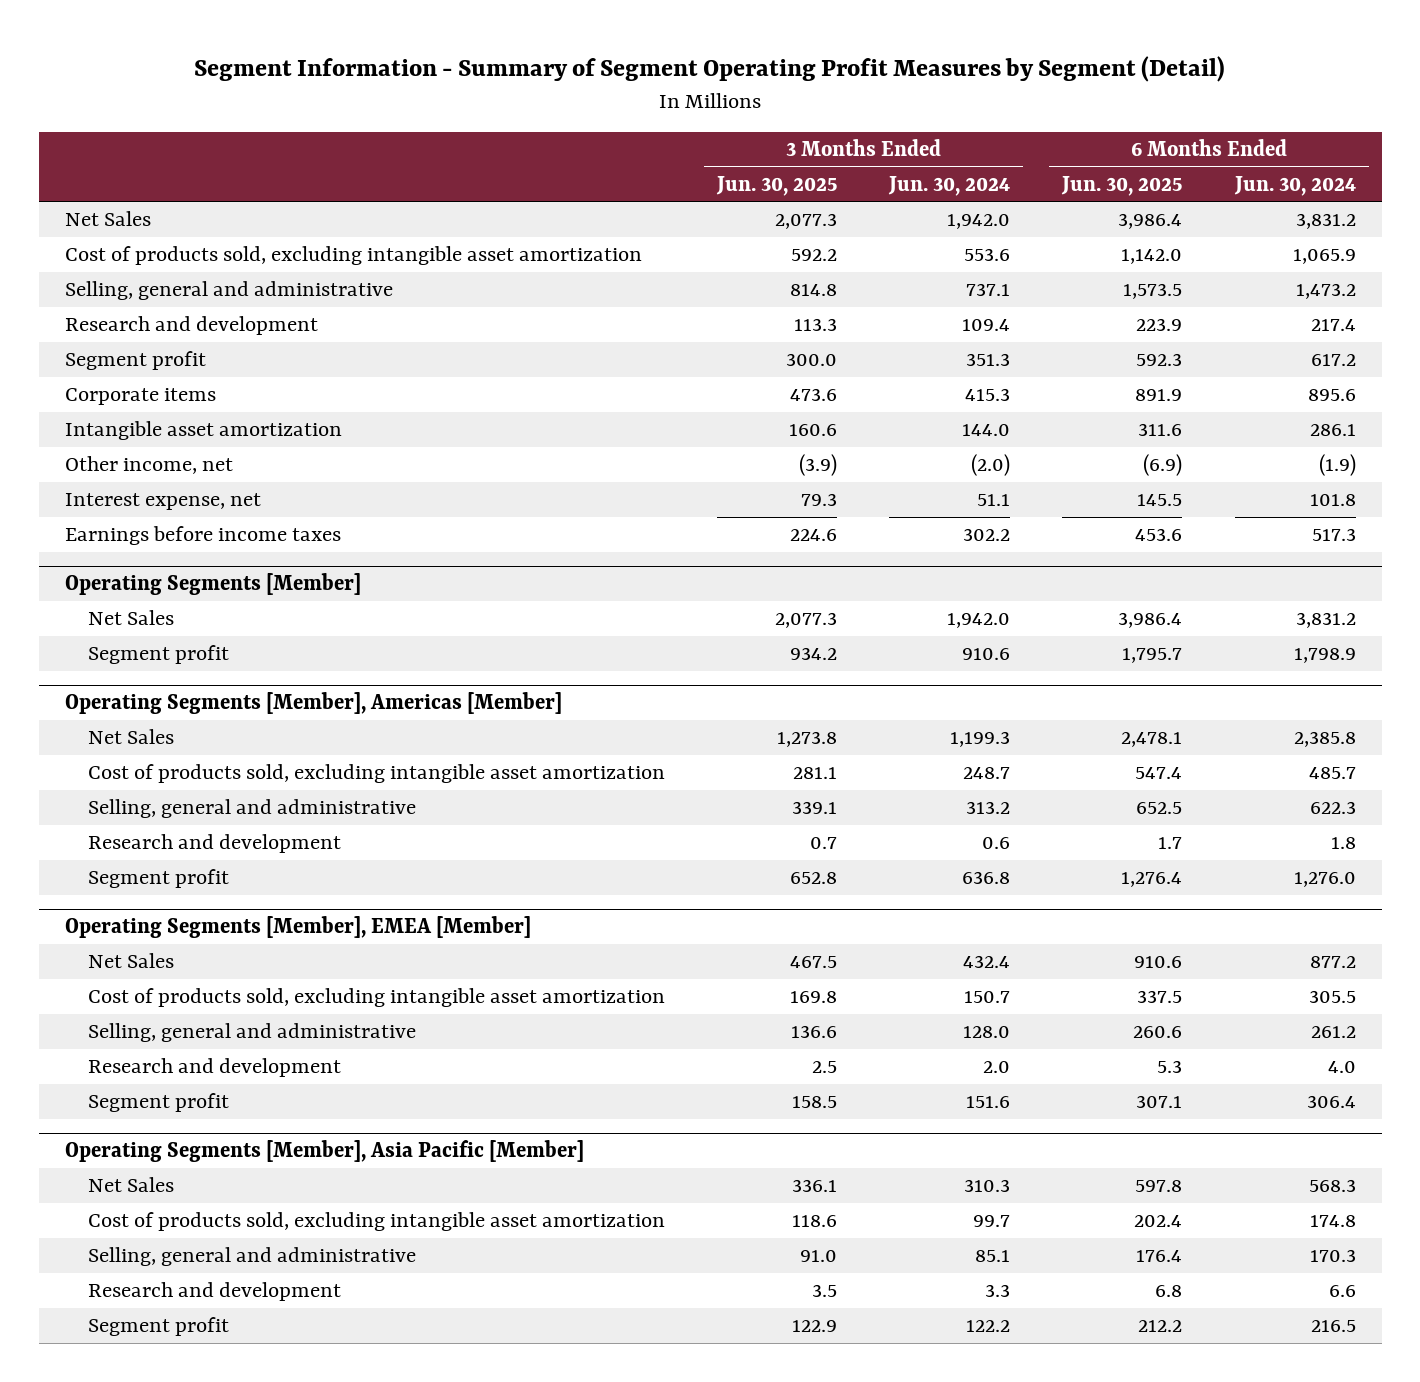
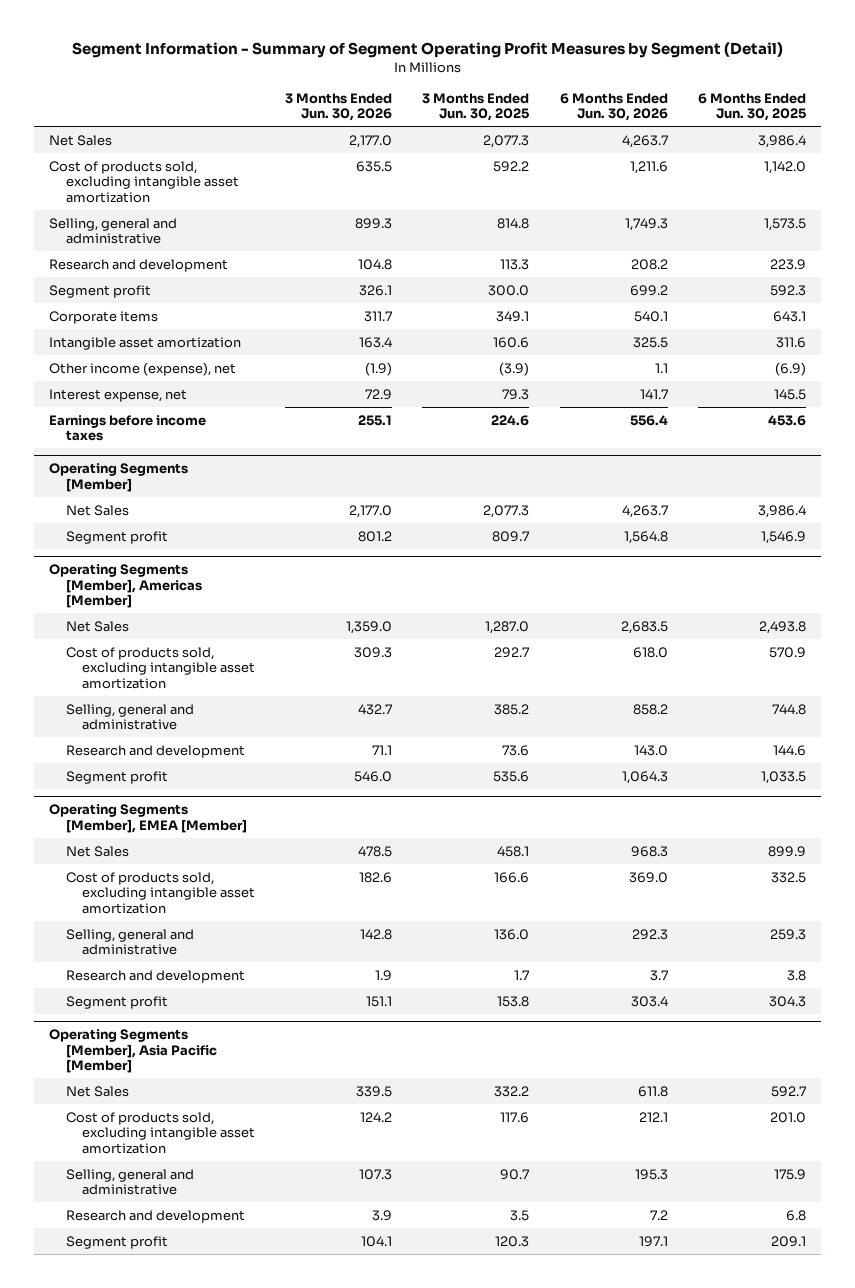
- | 3 Months Ended Jun. 30, 2025 | 3 Months Ended Jun. 30, 2024 | 6 Months Ended Jun. 30, 2025 | 6 Months Ended Jun. 30, 2024
+ | 3 Months Ended Jun. 30, 2026 | 3 Months Ended Jun. 30, 2025 | 6 Months Ended Jun. 30, 2026 | 6 Months Ended Jun. 30, 2025
- Corporate items | 473.6 | 415.3 | 891.9 | 895.6
+ Corporate items | 311.7 | 349.1 | 540.1 | 643.1
- Other income, net | (3.9) | (2.0) | (6.9) | (1.9)
+ Other income (expense), net | (1.9) | (3.9) | 1.1 | (6.9)
@ Operating Segments [Member]
- Segment profit | 934.2 | 910.6 | 1,795.7 | 1,798.9
+ Segment profit | 801.2 | 809.7 | 1,564.8 | 1,546.9
@ Operating Segments [Member], Americas [Member]
- Net Sales | 1,273.8 | 1,199.3 | 2,478.1 | 2,385.8
- Cost of products sold, excluding intangible asset amortization | 281.1 | 248.7 | 547.4 | 485.7
- Selling, general and administrative | 339.1 | 313.2 | 652.5 | 622.3
- Research and development | 0.7 | 0.6 | 1.7 | 1.8
- Segment profit | 652.8 | 636.8 | 1,276.4 | 1,276.0
+ Net Sales | 1,359.0 | 1,287.0 | 2,683.5 | 2,493.8
+ Cost of products sold, excluding intangible asset amortization | 309.3 | 292.7 | 618.0 | 570.9
+ Selling, general and administrative | 432.7 | 385.2 | 858.2 | 744.8
+ Research and development | 71.1 | 73.6 | 143.0 | 144.6
+ Segment profit | 546.0 | 535.6 | 1,064.3 | 1,033.5
@ Operating Segments [Member], EMEA [Member]
- Net Sales | 467.5 | 432.4 | 910.6 | 877.2
- Cost of products sold, excluding intangible asset amortization | 169.8 | 150.7 | 337.5 | 305.5
- Selling, general and administrative | 136.6 | 128.0 | 260.6 | 261.2
- Research and development | 2.5 | 2.0 | 5.3 | 4.0
- Segment profit | 158.5 | 151.6 | 307.1 | 306.4
+ Net Sales | 478.5 | 458.1 | 968.3 | 899.9
+ Cost of products sold, excluding intangible asset amortization | 182.6 | 166.6 | 369.0 | 332.5
+ Selling, general and administrative | 142.8 | 136.0 | 292.3 | 259.3
+ Research and development | 1.9 | 1.7 | 3.7 | 3.8
+ Segment profit | 151.1 | 153.8 | 303.4 | 304.3
@ Operating Segments [Member], Asia Pacific [Member]
- Net Sales | 336.1 | 310.3 | 597.8 | 568.3
- Cost of products sold, excluding intangible asset amortization | 118.6 | 99.7 | 202.4 | 174.8
- Selling, general and administrative | 91.0 | 85.1 | 176.4 | 170.3
+ Net Sales | 339.5 | 332.2 | 611.8 | 592.7
+ Cost of products sold, excluding intangible asset amortization | 124.2 | 117.6 | 212.1 | 201.0
+ Selling, general and administrative | 107.3 | 90.7 | 195.3 | 175.9
- Segment profit | 122.9 | 122.2 | 212.2 | 216.5
+ Segment profit | 104.1 | 120.3 | 197.1 | 209.1

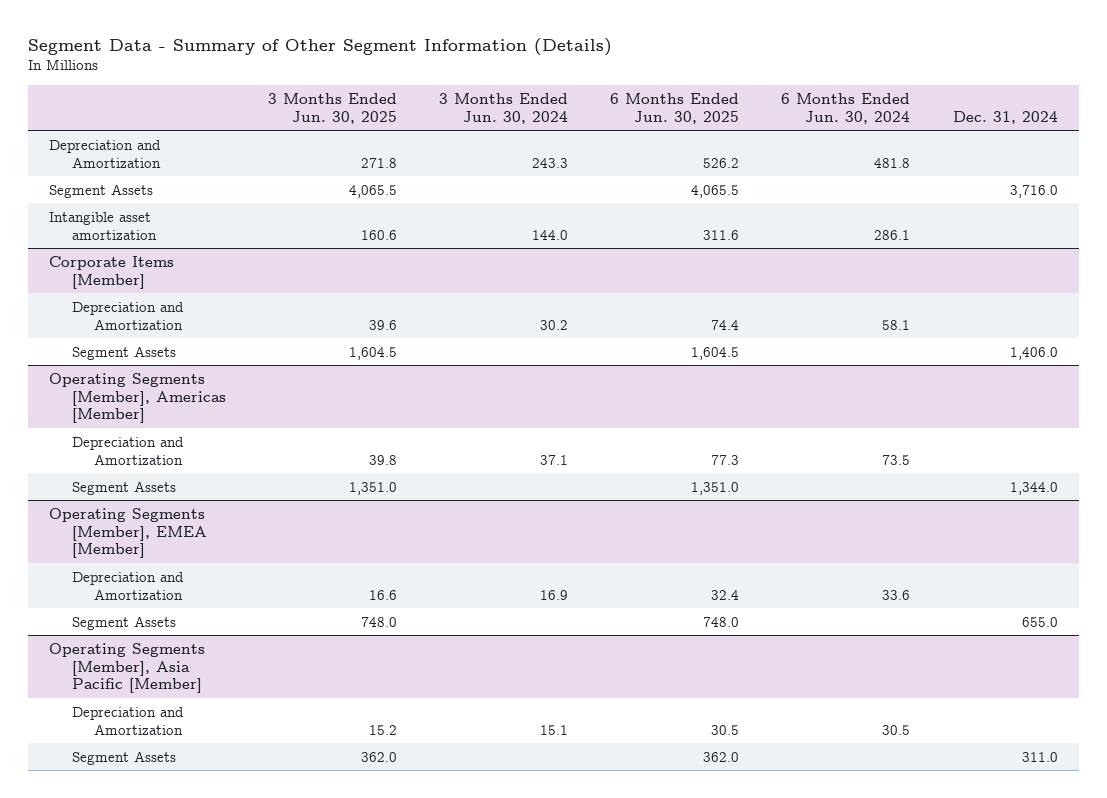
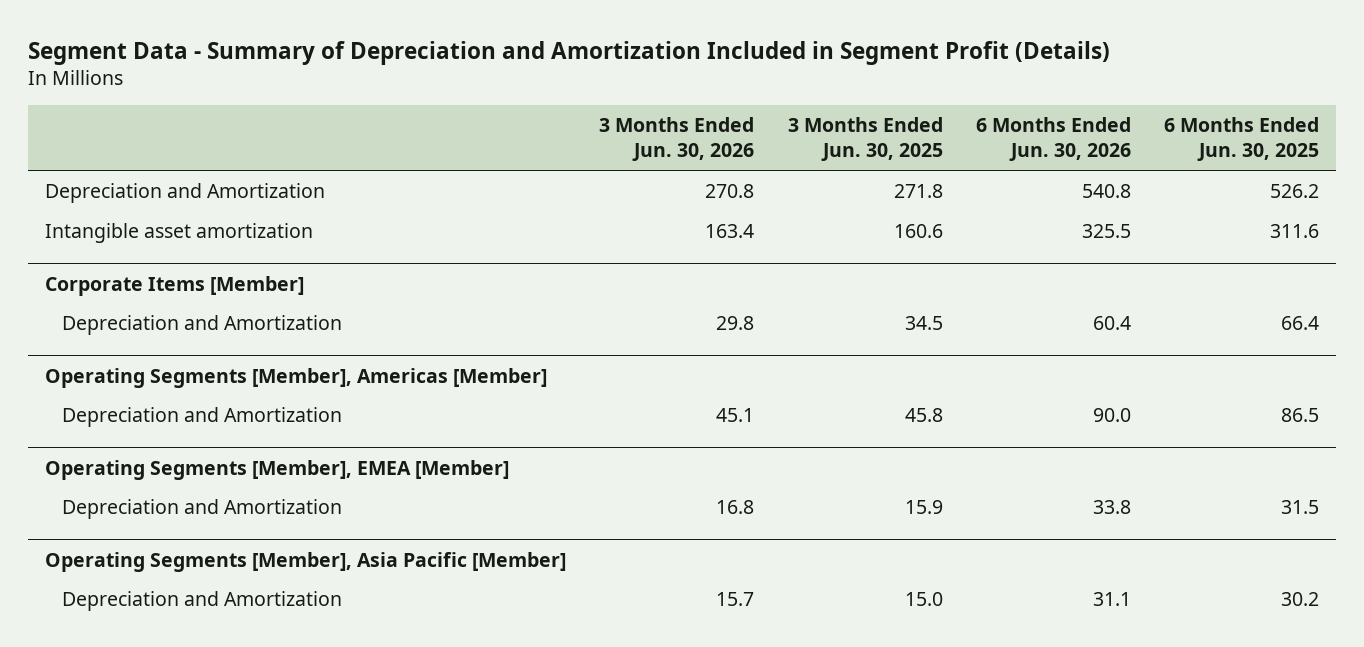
- Segment Data - Summary of Other Segment Information (Details)
+ Segment Data - Summary of Depreciation and Amortization Included in Segment Profit (Details)
- | 3 Months Ended Jun. 30, 2025 | 3 Months Ended Jun. 30, 2024 | 6 Months Ended Jun. 30, 2025 | 6 Months Ended Jun. 30, 2024 | Dec. 31, 2024
+ | 3 Months Ended Jun. 30, 2026 | 3 Months Ended Jun. 30, 2025 | 6 Months Ended Jun. 30, 2026 | 6 Months Ended Jun. 30, 2025
- Segment Assets | 4,065.5 | | 4,065.5 | | 3,716.0
@ Corporate Items [Member]
- Depreciation and Amortization | 39.6 | 30.2 | 74.4 | 58.1 |
- Segment Assets | 1,604.5 | | 1,604.5 | | 1,406.0
+ Depreciation and Amortization | 29.8 | 34.5 | 60.4 | 66.4
@ Operating Segments [Member], Americas [Member]
- Depreciation and Amortization | 39.8 | 37.1 | 77.3 | 73.5 |
- Segment Assets | 1,351.0 | | 1,351.0 | | 1,344.0
+ Depreciation and Amortization | 45.1 | 45.8 | 90.0 | 86.5
@ Operating Segments [Member], EMEA [Member]
- Depreciation and Amortization | 16.6 | 16.9 | 32.4 | 33.6 |
- Segment Assets | 748.0 | | 748.0 | | 655.0
+ Depreciation and Amortization | 16.8 | 15.9 | 33.8 | 31.5
@ Operating Segments [Member], Asia Pacific [Member]
- Depreciation and Amortization | 15.2 | 15.1 | 30.5 | 30.5 |
- Segment Assets | 362.0 | | 362.0 | | 311.0
+ Depreciation and Amortization | 15.7 | 15.0 | 31.1 | 30.2

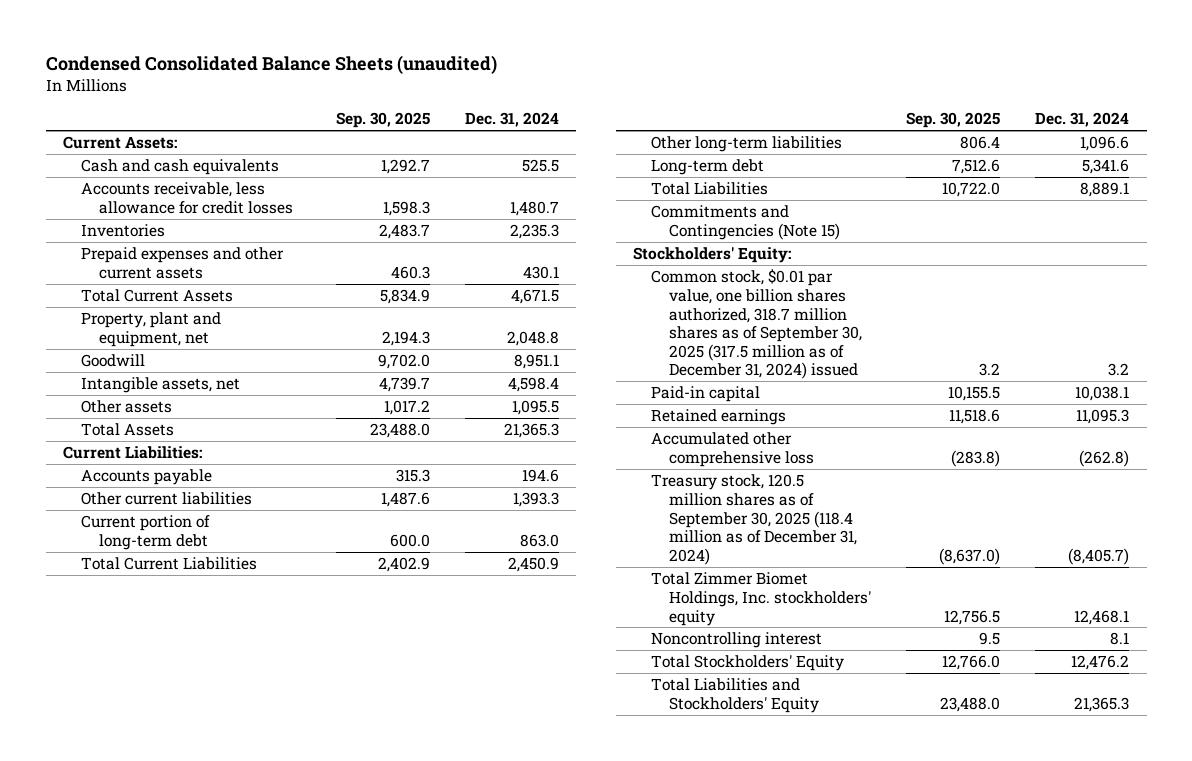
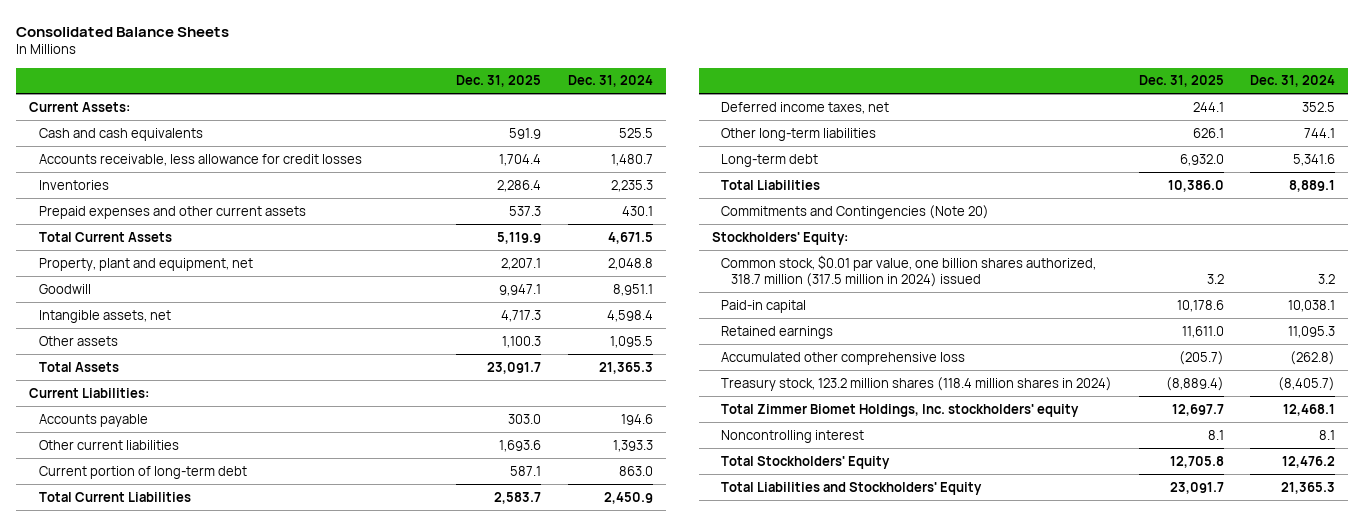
- Condensed Consolidated Balance Sheets (unaudited)
+ Consolidated Balance Sheets
- | Sep. 30, 2025 | Dec. 31, 2024
+ | Dec. 31, 2025 | Dec. 31, 2024
- Other long-term liabilities | 806.4 | 1,096.6
+ Deferred income taxes, net | 244.1 | 352.5
+ Other long-term liabilities | 626.1 | 744.1
- Commitments and Contingencies (Note 15)
+ Commitments and Contingencies (Note 20)
- Common stock, $0.01 par value, one billion shares authorized, 318.7 million shares as of September 30, 2025 (317.5 million as of December 31, 2024) issued | 3.2 | 3.2
+ Common stock, $0.01 par value, one billion shares authorized, 318.7 million (317.5 million in 2024) issued | 3.2 | 3.2
- Treasury stock, 120.5 million shares as of September 30, 2025 (118.4 million as of December 31, 2024) | (8,637.0) | (8,405.7)
+ Treasury stock, 123.2 million shares (118.4 million shares in 2024) | (8,889.4) | (8,405.7)

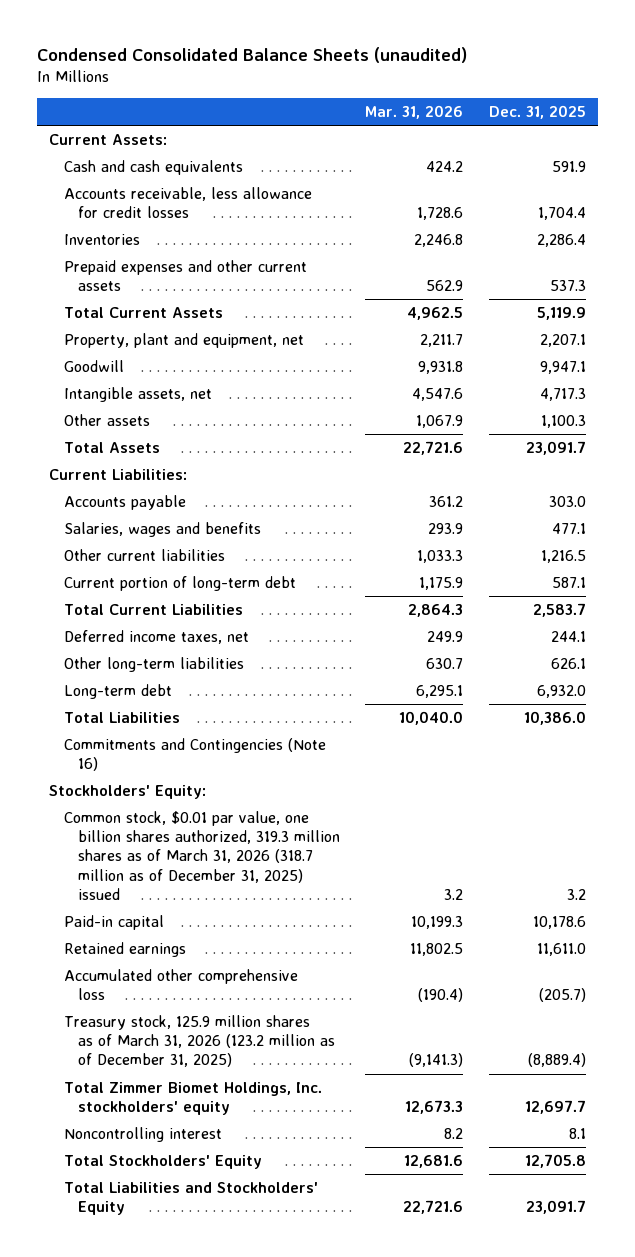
- Consolidated Balance Sheets
+ Condensed Consolidated Balance Sheets (unaudited)
- | Dec. 31, 2025 | Dec. 31, 2024
+ | Mar. 31, 2026 | Dec. 31, 2025
- Other current liabilities | 1,693.6 | 1,393.3
+ Salaries, wages and benefits | 293.9 | 477.1
+ Other current liabilities | 1,033.3 | 1,216.5
- Commitments and Contingencies (Note 20)
+ Commitments and Contingencies (Note 16)
- Common stock, $0.01 par value, one billion shares authorized, 318.7 million (317.5 million in 2024) issued | 3.2 | 3.2
+ Common stock, $0.01 par value, one billion shares authorized, 319.3 million shares as of March 31, 2026 (318.7 million as of December 31, 2025) issued | 3.2 | 3.2
- Treasury stock, 123.2 million shares (118.4 million shares in 2024) | (8,889.4) | (8,405.7)
+ Treasury stock, 125.9 million shares as of March 31, 2026 (123.2 million as of December 31, 2025) | (9,141.3) | (8,889.4)

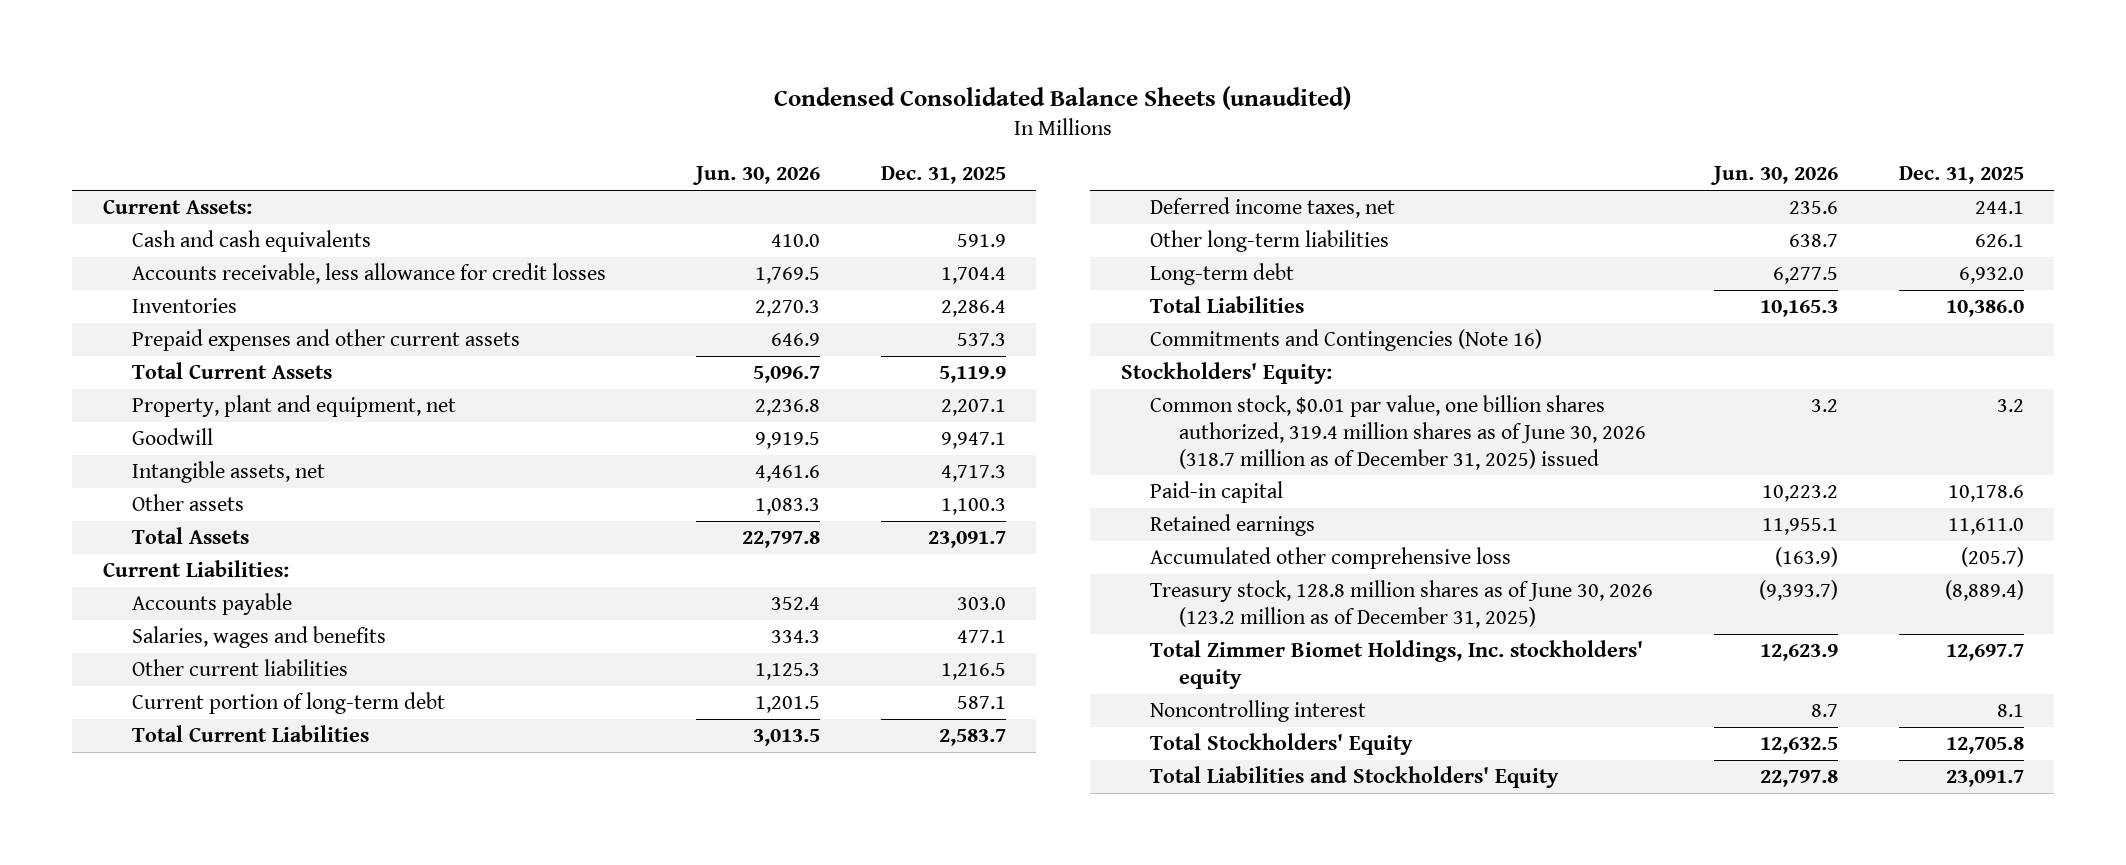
- | Mar. 31, 2026 | Dec. 31, 2025
+ | Jun. 30, 2026 | Dec. 31, 2025
- Common stock, $0.01 par value, one billion shares authorized, 319.3 million shares as of March 31, 2026 (318.7 million as of December 31, 2025) issued | 3.2 | 3.2
+ Common stock, $0.01 par value, one billion shares authorized, 319.4 million shares as of June 30, 2026 (318.7 million as of December 31, 2025) issued | 3.2 | 3.2
- Treasury stock, 125.9 million shares as of March 31, 2026 (123.2 million as of December 31, 2025) | (9,141.3) | (8,889.4)
+ Treasury stock, 128.8 million shares as of June 30, 2026 (123.2 million as of December 31, 2025) | (9,393.7) | (8,889.4)

